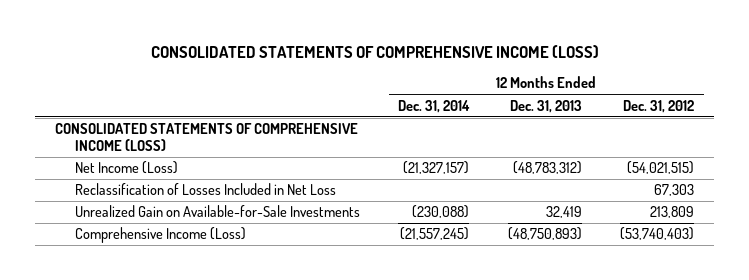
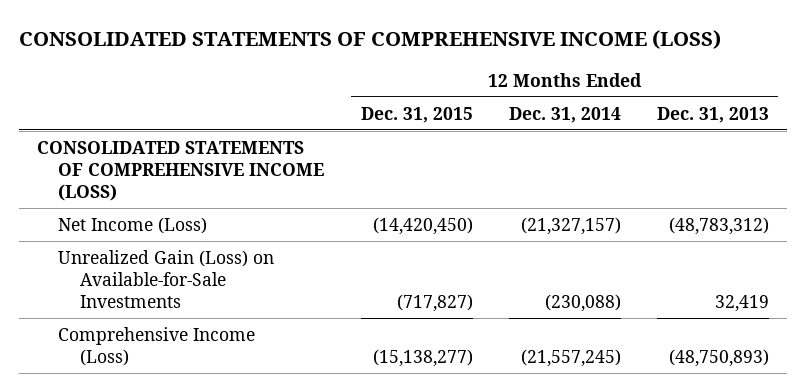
- | 12 Months Ended Dec. 31, 2014 | 12 Months Ended Dec. 31, 2013 | 12 Months Ended Dec. 31, 2012
+ | 12 Months Ended Dec. 31, 2015 | 12 Months Ended Dec. 31, 2014 | 12 Months Ended Dec. 31, 2013
- Reclassification of Losses Included in Net Loss | | | 67,303
- Unrealized Gain on Available-for-Sale Investments | (230,088) | 32,419 | 213,809
+ Unrealized Gain (Loss) on Available-for-Sale Investments | (717,827) | (230,088) | 32,419

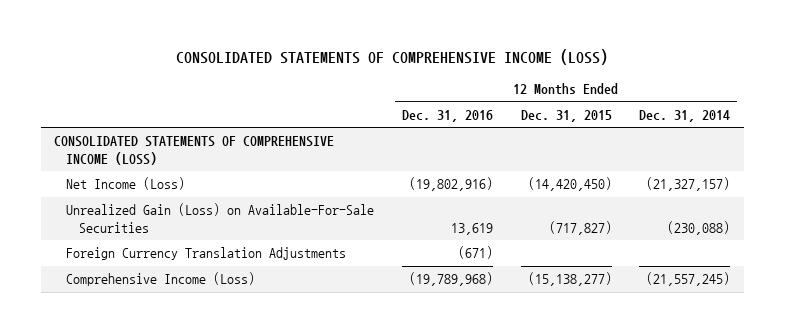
- | 12 Months Ended Dec. 31, 2015 | 12 Months Ended Dec. 31, 2014 | 12 Months Ended Dec. 31, 2013
+ | 12 Months Ended Dec. 31, 2016 | 12 Months Ended Dec. 31, 2015 | 12 Months Ended Dec. 31, 2014
- Unrealized Gain (Loss) on Available-for-Sale Investments | (717,827) | (230,088) | 32,419
+ Unrealized Gain (Loss) on Available-For-Sale Securities | 13,619 | (717,827) | (230,088)
+ Foreign Currency Translation Adjustments | (671) | |

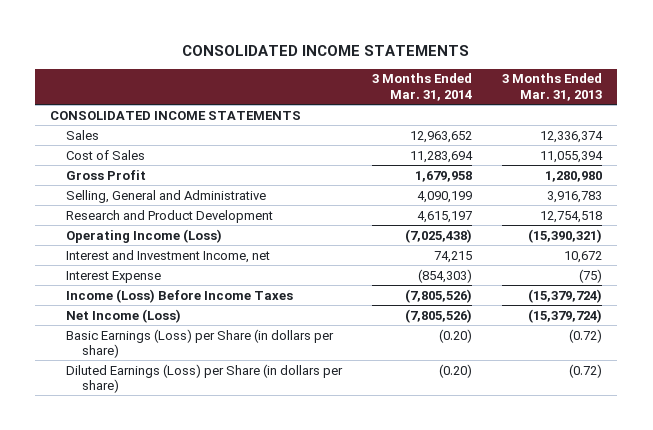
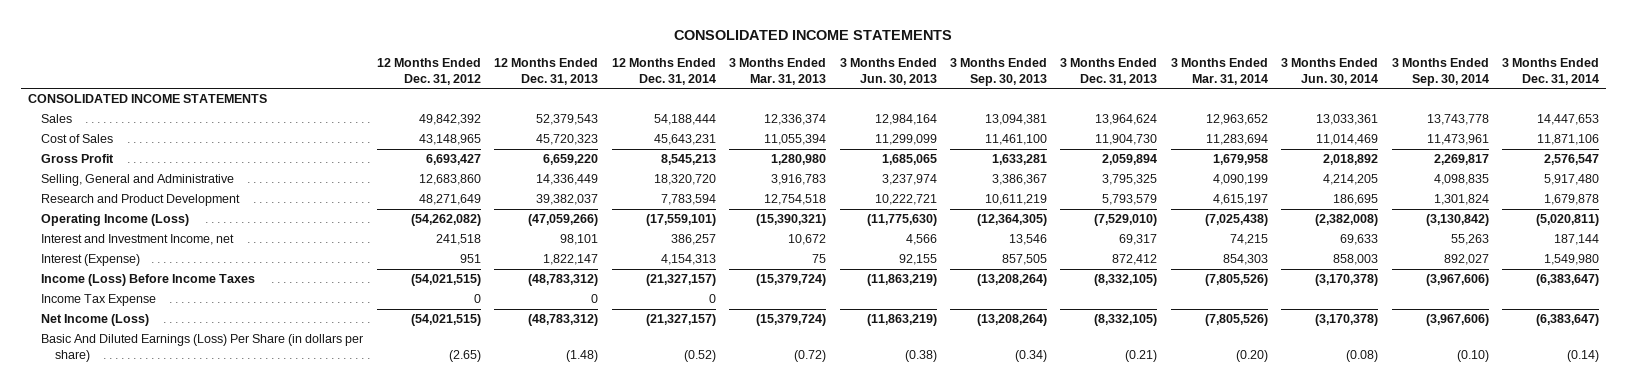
- | 3 Months Ended Mar. 31, 2014 | 3 Months Ended Mar. 31, 2013
+ | 12 Months Ended Dec. 31, 2012 | 12 Months Ended Dec. 31, 2013 | 12 Months Ended Dec. 31, 2014 | 3 Months Ended Mar. 31, 2013 | 3 Months Ended Jun. 30, 2013 | 3 Months Ended Sep. 30, 2013 | 3 Months Ended Dec. 31, 2013 | 3 Months Ended Mar. 31, 2014 | 3 Months Ended Jun. 30, 2014 | 3 Months Ended Sep. 30, 2014 | 3 Months Ended Dec. 31, 2014
- Interest Expense | (854,303) | (75)
+ Interest (Expense) | 951 | 1,822,147 | 4,154,313 | 75 | 92,155 | 857,505 | 872,412 | 854,303 | 858,003 | 892,027 | 1,549,980
+ Income Tax Expense | 0 | 0 | 0 | | | | | | | |
- Basic Earnings (Loss) per Share (in dollars per share) | (0.20) | (0.72)
- Diluted Earnings (Loss) per Share (in dollars per share) | (0.20) | (0.72)
+ Basic And Diluted Earnings (Loss) Per Share (in dollars per share) | (2.65) | (1.48) | (0.52) | (0.72) | (0.38) | (0.34) | (0.21) | (0.20) | (0.08) | (0.10) | (0.14)

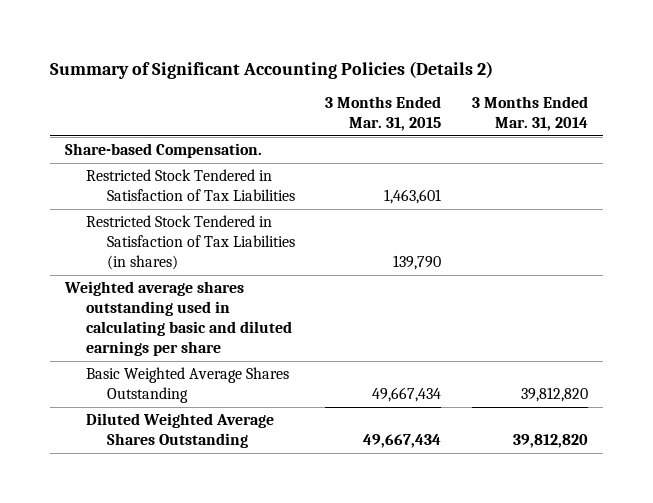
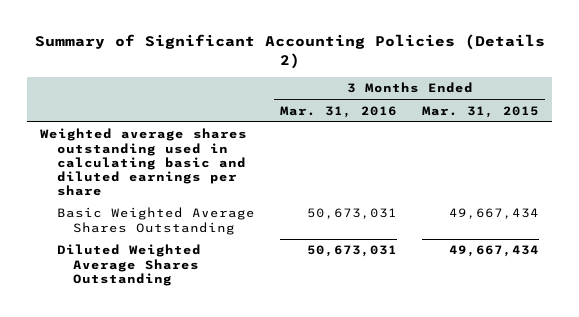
- | 3 Months Ended Mar. 31, 2015 | 3 Months Ended Mar. 31, 2014
+ | 3 Months Ended Mar. 31, 2016 | 3 Months Ended Mar. 31, 2015
- Share-based Compensation.
- Restricted Stock Tendered in Satisfaction of Tax Liabilities | 1,463,601 |
- Restricted Stock Tendered in Satisfaction of Tax Liabilities (in shares) | 139,790 |

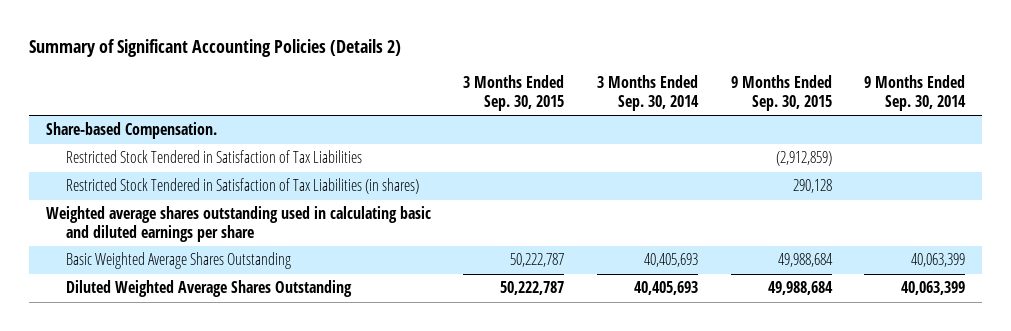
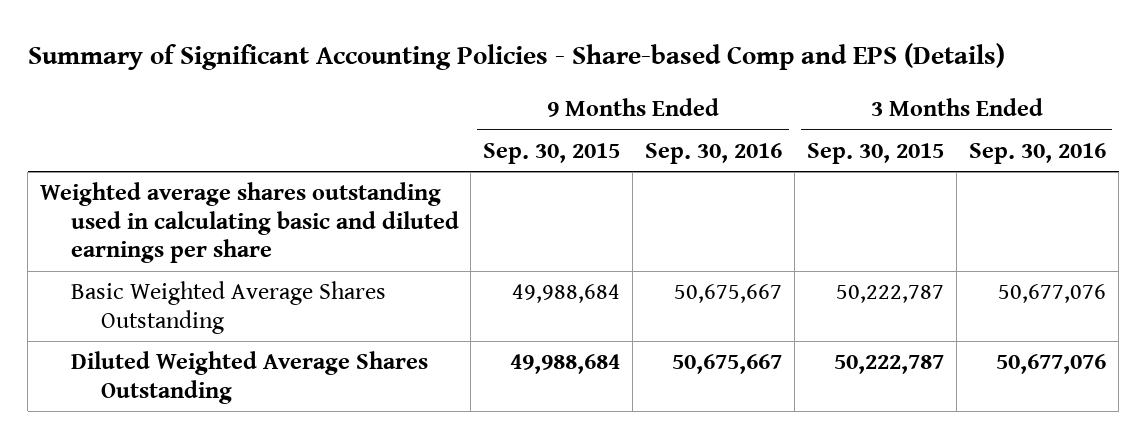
- Summary of Significant Accounting Policies (Details 2)
+ Summary of Significant Accounting Policies - Share-based Comp and EPS (Details)
- | 3 Months Ended Sep. 30, 2015 | 3 Months Ended Sep. 30, 2014 | 9 Months Ended Sep. 30, 2015 | 9 Months Ended Sep. 30, 2014
+ | 9 Months Ended Sep. 30, 2015 | 9 Months Ended Sep. 30, 2016 | 3 Months Ended Sep. 30, 2015 | 3 Months Ended Sep. 30, 2016
- Share-based Compensation.
- Restricted Stock Tendered in Satisfaction of Tax Liabilities | | | (2,912,859) |
- Restricted Stock Tendered in Satisfaction of Tax Liabilities (in shares) | | | 290,128 |

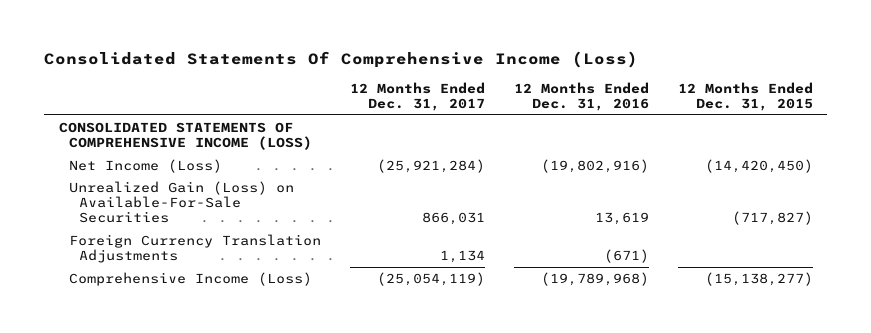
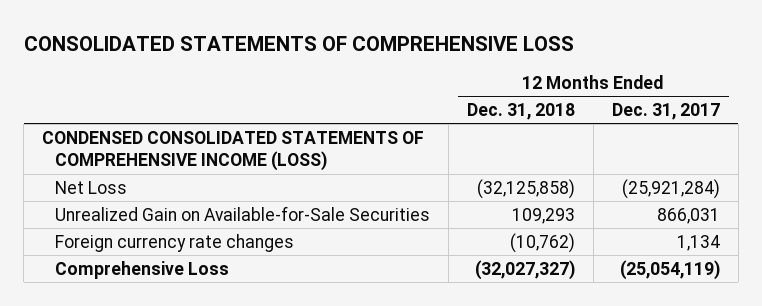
- Consolidated Statements Of Comprehensive Income (Loss)
+ CONSOLIDATED STATEMENTS OF COMPREHENSIVE LOSS
- | 12 Months Ended Dec. 31, 2017 | 12 Months Ended Dec. 31, 2016 | 12 Months Ended Dec. 31, 2015
+ | 12 Months Ended Dec. 31, 2018 | 12 Months Ended Dec. 31, 2017
- CONSOLIDATED STATEMENTS OF COMPREHENSIVE INCOME (LOSS)
- Net Income (Loss) | (25,921,284) | (19,802,916) | (14,420,450)
- Unrealized Gain (Loss) on Available-For-Sale Securities | 866,031 | 13,619 | (717,827)
- Foreign Currency Translation Adjustments | 1,134 | (671) |
- Comprehensive Income (Loss) | (25,054,119) | (19,789,968) | (15,138,277)
+ CONDENSED CONSOLIDATED STATEMENTS OF COMPREHENSIVE INCOME (LOSS)
+ Net Loss | (32,125,858) | (25,921,284)
+ Unrealized Gain on Available-for-Sale Securities | 109,293 | 866,031
+ Foreign currency rate changes | (10,762) | 1,134
+ Comprehensive Loss | (32,027,327) | (25,054,119)

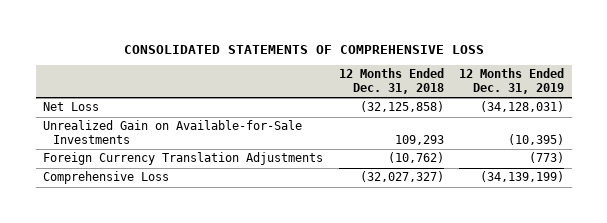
- | 12 Months Ended Dec. 31, 2018 | 12 Months Ended Dec. 31, 2017
+ | 12 Months Ended Dec. 31, 2018 | 12 Months Ended Dec. 31, 2019
- CONDENSED CONSOLIDATED STATEMENTS OF COMPREHENSIVE INCOME (LOSS)
- Unrealized Gain on Available-for-Sale Securities | 109,293 | 866,031
- Foreign currency rate changes | (10,762) | 1,134
+ Unrealized Gain on Available-for-Sale Investments | 109,293 | (10,395)
+ Foreign Currency Translation Adjustments | (10,762) | (773)

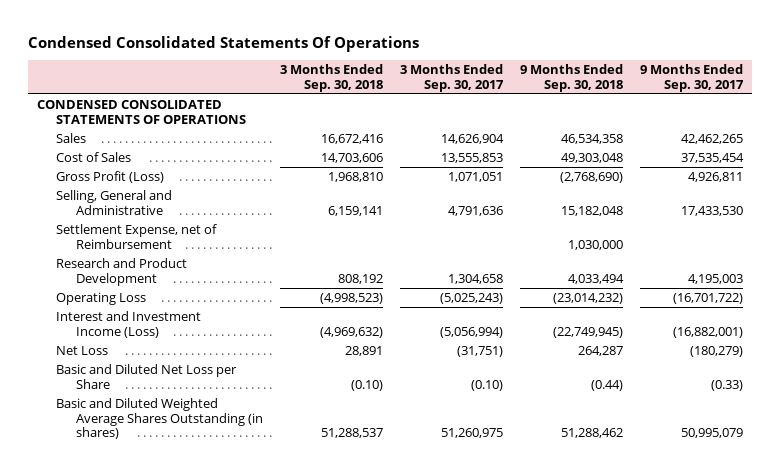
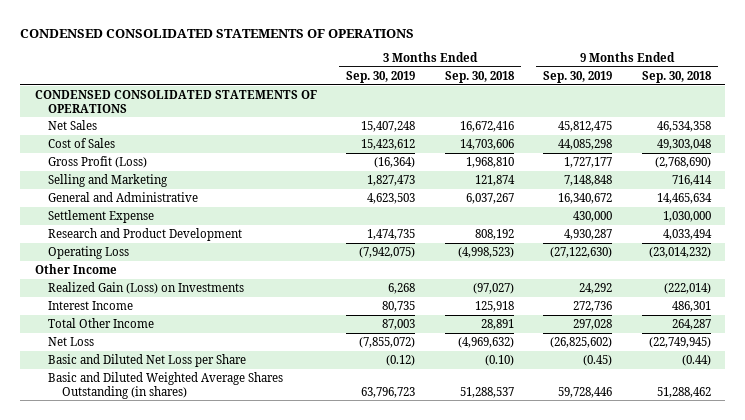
- Condensed Consolidated Statements Of Operations
+ CONDENSED CONSOLIDATED STATEMENTS OF OPERATIONS
- | 3 Months Ended Sep. 30, 2018 | 3 Months Ended Sep. 30, 2017 | 9 Months Ended Sep. 30, 2018 | 9 Months Ended Sep. 30, 2017
+ | 3 Months Ended Sep. 30, 2019 | 3 Months Ended Sep. 30, 2018 | 9 Months Ended Sep. 30, 2019 | 9 Months Ended Sep. 30, 2018
- Sales | 16,672,416 | 14,626,904 | 46,534,358 | 42,462,265
+ Net Sales | 15,407,248 | 16,672,416 | 45,812,475 | 46,534,358
- Selling, General and Administrative | 6,159,141 | 4,791,636 | 15,182,048 | 17,433,530
- Settlement Expense, net of Reimbursement | | | 1,030,000 |
+ Selling and Marketing | 1,827,473 | 121,874 | 7,148,848 | 716,414
+ General and Administrative | 4,623,503 | 6,037,267 | 16,340,672 | 14,465,634
+ Settlement Expense | | | 430,000 | 1,030,000
- Interest and Investment Income (Loss) | (4,969,632) | (5,056,994) | (22,749,945) | (16,882,001)
- Net Loss | 28,891 | (31,751) | 264,287 | (180,279)
+ Other Income
+ Realized Gain (Loss) on Investments | 6,268 | (97,027) | 24,292 | (222,014)
+ Interest Income | 80,735 | 125,918 | 272,736 | 486,301
+ Total Other Income | 87,003 | 28,891 | 297,028 | 264,287
+ Net Loss | (7,855,072) | (4,969,632) | (26,825,602) | (22,749,945)

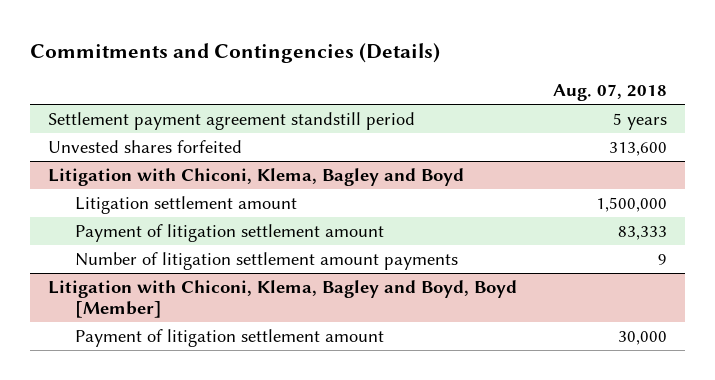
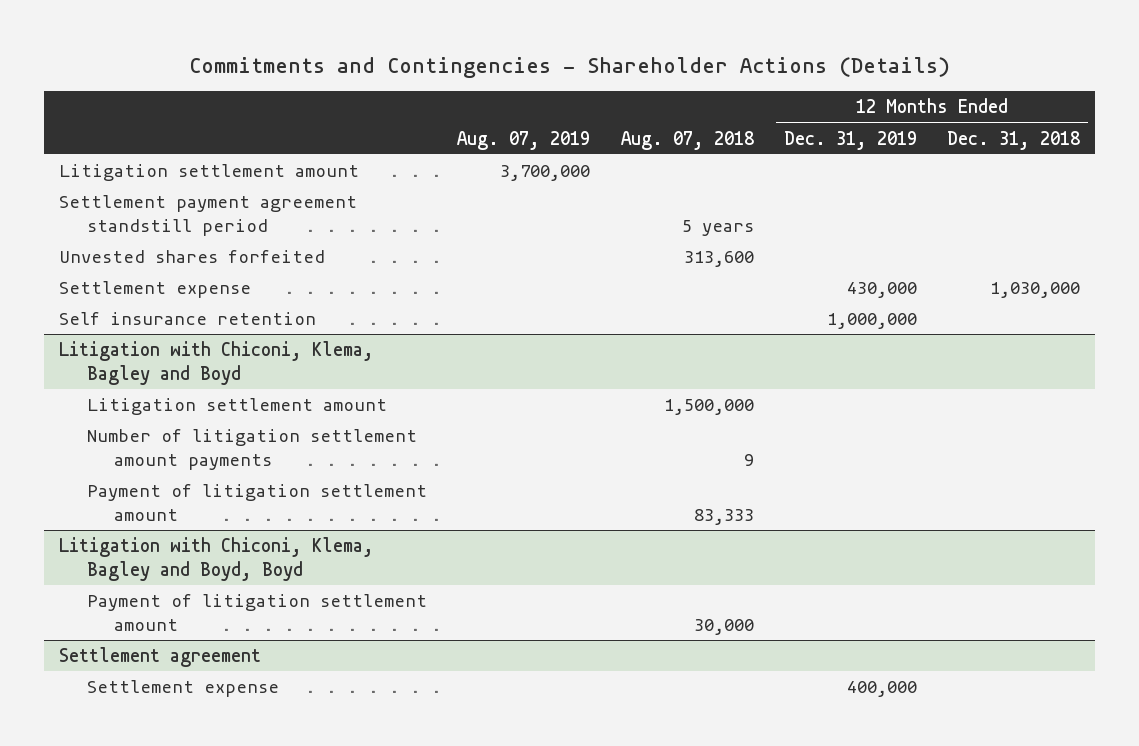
- Commitments and Contingencies (Details)
+ Commitments and Contingencies - Shareholder Actions (Details)
- | Aug. 07, 2018
+ | Aug. 07, 2019 | Aug. 07, 2018 | 12 Months Ended Dec. 31, 2019 | 12 Months Ended Dec. 31, 2018
+ Litigation settlement amount | 3,700,000 | | |
+ Settlement expense | | | 430,000 | 1,030,000
+ Self insurance retention | | | 1,000,000 |
- Litigation with Chiconi, Klema, Bagley and Boyd, Boyd [Member]
@ Litigation with Chiconi, Klema, Bagley and Boyd
moved down: Payment of litigation settlement amount | | 83,333 | |
+ Litigation with Chiconi, Klema, Bagley and Boyd, Boyd
+ Settlement agreement
+ Settlement expense | | | 400,000 |

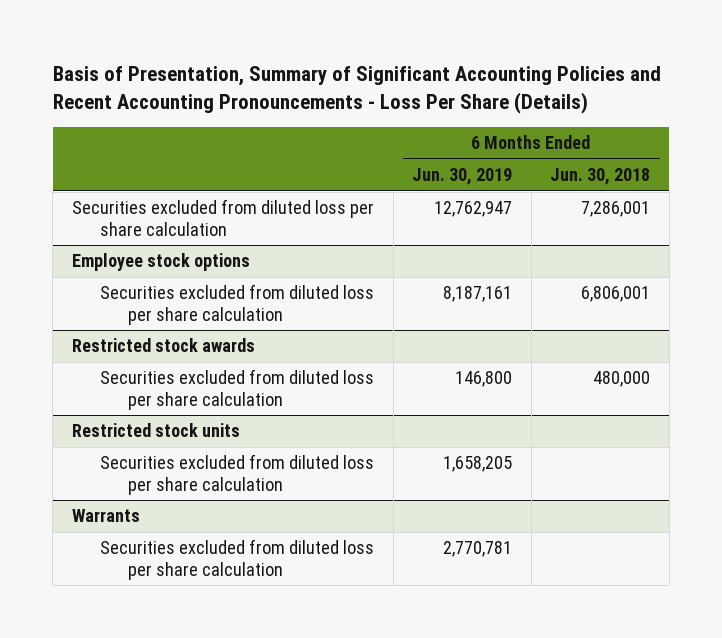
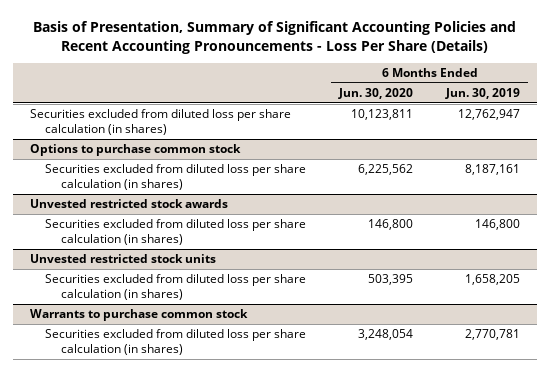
- | 6 Months Ended Jun. 30, 2019 | 6 Months Ended Jun. 30, 2018
+ | 6 Months Ended Jun. 30, 2020 | 6 Months Ended Jun. 30, 2019
- Securities excluded from diluted loss per share calculation | 12,762,947 | 7,286,001
- Employee stock options
- Securities excluded from diluted loss per share calculation | 8,187,161 | 6,806,001
- Restricted stock awards
- Securities excluded from diluted loss per share calculation | 146,800 | 480,000
- Restricted stock units
- Securities excluded from diluted loss per share calculation | 1,658,205 |
- Warrants
- Securities excluded from diluted loss per share calculation | 2,770,781 |
+ Securities excluded from diluted loss per share calculation (in shares) | 10,123,811 | 12,762,947
+ Options to purchase common stock
+ Securities excluded from diluted loss per share calculation (in shares) | 6,225,562 | 8,187,161
+ Unvested restricted stock awards
+ Securities excluded from diluted loss per share calculation (in shares) | 146,800 | 146,800
+ Unvested restricted stock units
+ Securities excluded from diluted loss per share calculation (in shares) | 503,395 | 1,658,205
+ Warrants to purchase common stock
+ Securities excluded from diluted loss per share calculation (in shares) | 3,248,054 | 2,770,781

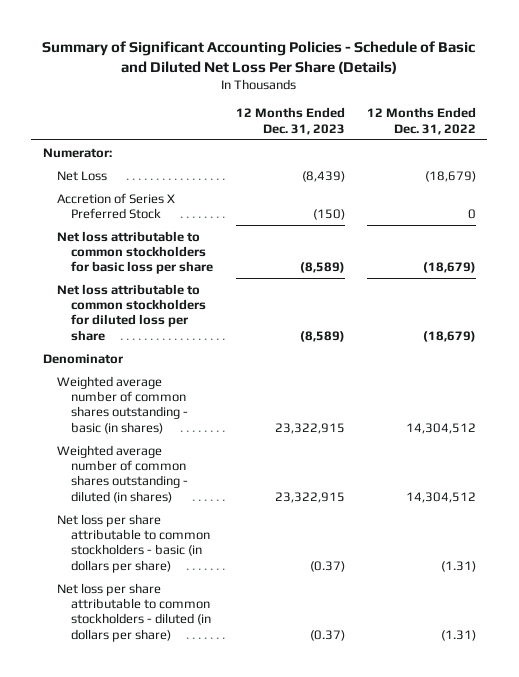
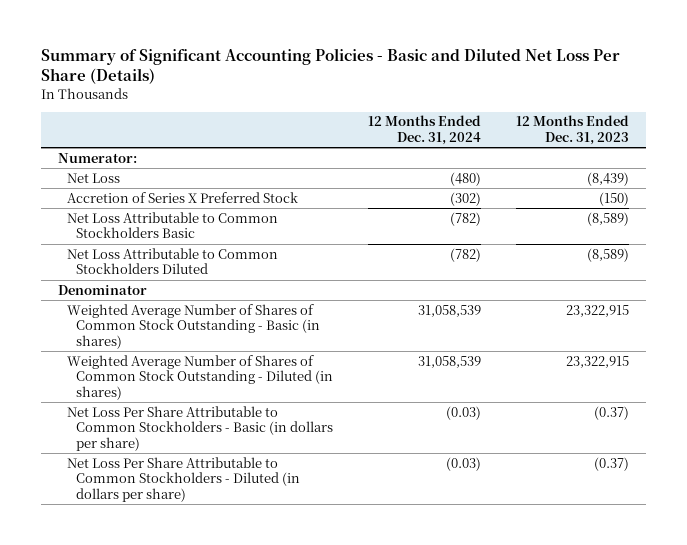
- Summary of Significant Accounting Policies - Schedule of Basic and Diluted Net Loss Per Share (Details)
+ Summary of Significant Accounting Policies - Basic and Diluted Net Loss Per Share (Details)
- | 12 Months Ended Dec. 31, 2023 | 12 Months Ended Dec. 31, 2022
+ | 12 Months Ended Dec. 31, 2024 | 12 Months Ended Dec. 31, 2023
- Net loss attributable to common stockholders for basic loss per share | (8,589) | (18,679)
- Net loss attributable to common stockholders for diluted loss per share | (8,589) | (18,679)
+ Net Loss Attributable to Common Stockholders Basic | (782) | (8,589)
+ Net Loss Attributable to Common Stockholders Diluted | (782) | (8,589)
- Weighted average number of common shares outstanding - basic (in shares) | 23,322,915 | 14,304,512
- Weighted average number of common shares outstanding - diluted (in shares) | 23,322,915 | 14,304,512
- Net loss per share attributable to common stockholders - basic (in dollars per share) | (0.37) | (1.31)
- Net loss per share attributable to common stockholders - diluted (in dollars per share) | (0.37) | (1.31)
+ Weighted Average Number of Shares of Common Stock Outstanding - Basic (in shares) | 31,058,539 | 23,322,915
+ Weighted Average Number of Shares of Common Stock Outstanding - Diluted (in shares) | 31,058,539 | 23,322,915
+ Net Loss Per Share Attributable to Common Stockholders - Basic (in dollars per share) | (0.03) | (0.37)
+ Net Loss Per Share Attributable to Common Stockholders - Diluted (in dollars per share) | (0.03) | (0.37)

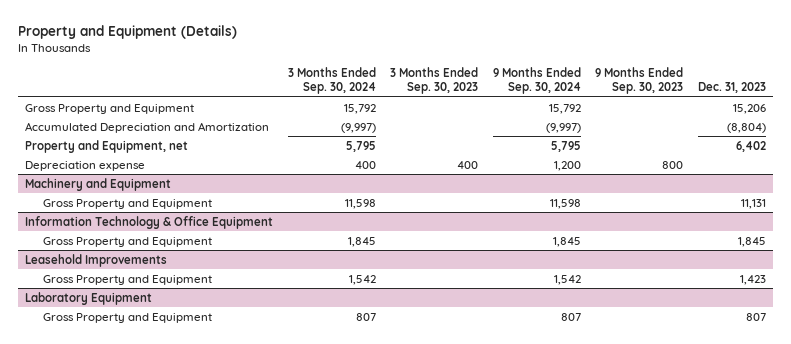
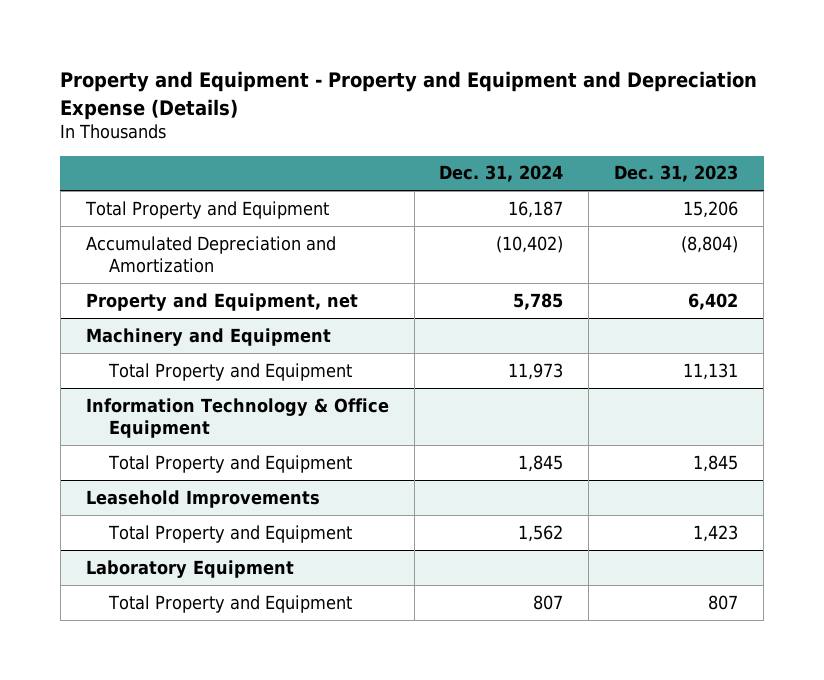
- Property and Equipment (Details)
+ Property and Equipment - Property and Equipment and Depreciation Expense (Details)
- | 3 Months Ended Sep. 30, 2024 | 3 Months Ended Sep. 30, 2023 | 9 Months Ended Sep. 30, 2024 | 9 Months Ended Sep. 30, 2023 | Dec. 31, 2023
+ | Dec. 31, 2024 | Dec. 31, 2023
- Gross Property and Equipment | 15,792 | | 15,792 | | 15,206
+ Total Property and Equipment | 16,187 | 15,206
- Depreciation expense | 400 | 400 | 1,200 | 800 |
@ Machinery and Equipment
- Gross Property and Equipment | 11,598 | | 11,598 | | 11,131
+ Total Property and Equipment | 11,973 | 11,131
@ Information Technology & Office Equipment
- Gross Property and Equipment | 1,845 | | 1,845 | | 1,845
+ Total Property and Equipment | 1,845 | 1,845
@ Leasehold Improvements
- Gross Property and Equipment | 1,542 | | 1,542 | | 1,423
+ Total Property and Equipment | 1,562 | 1,423
@ Laboratory Equipment
- Gross Property and Equipment | 807 | | 807 | | 807
+ Total Property and Equipment | 807 | 807

